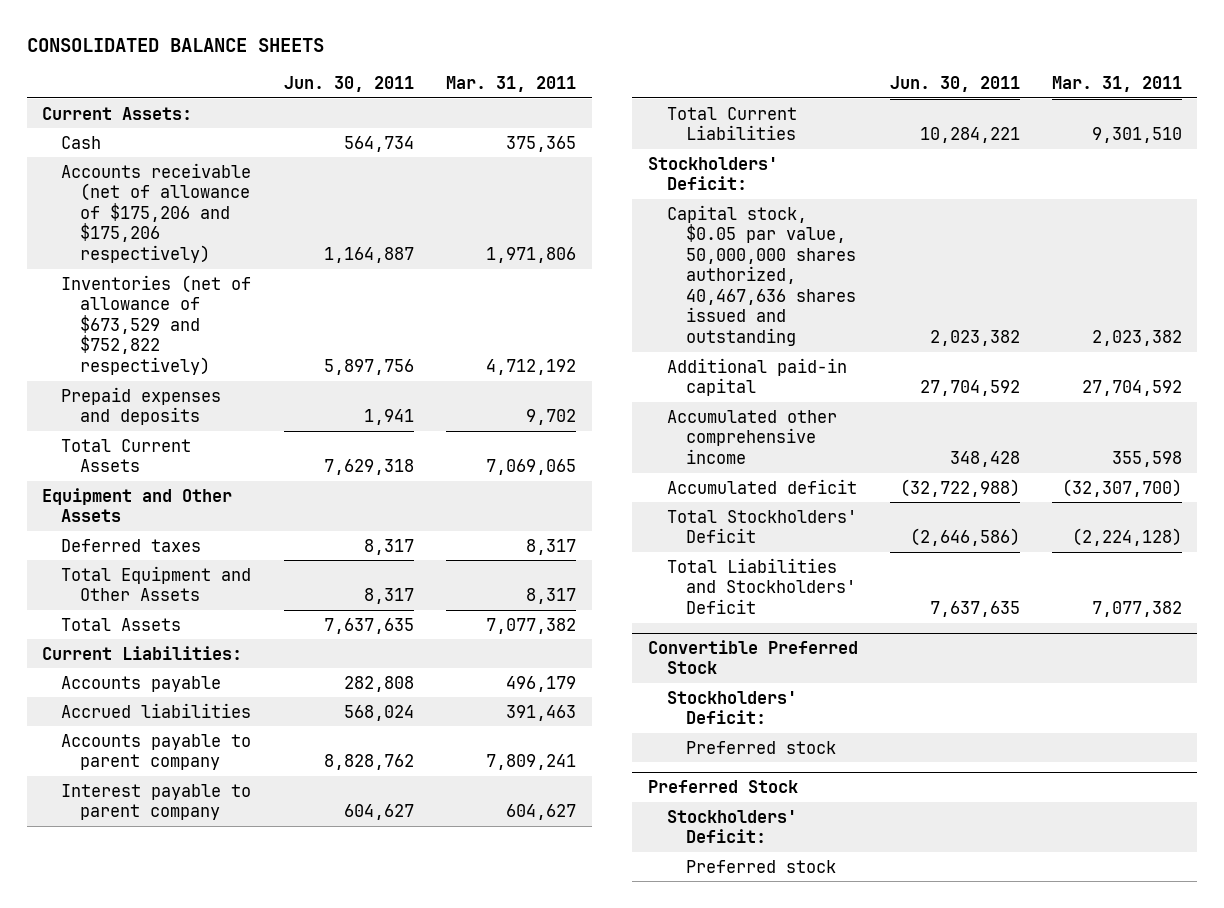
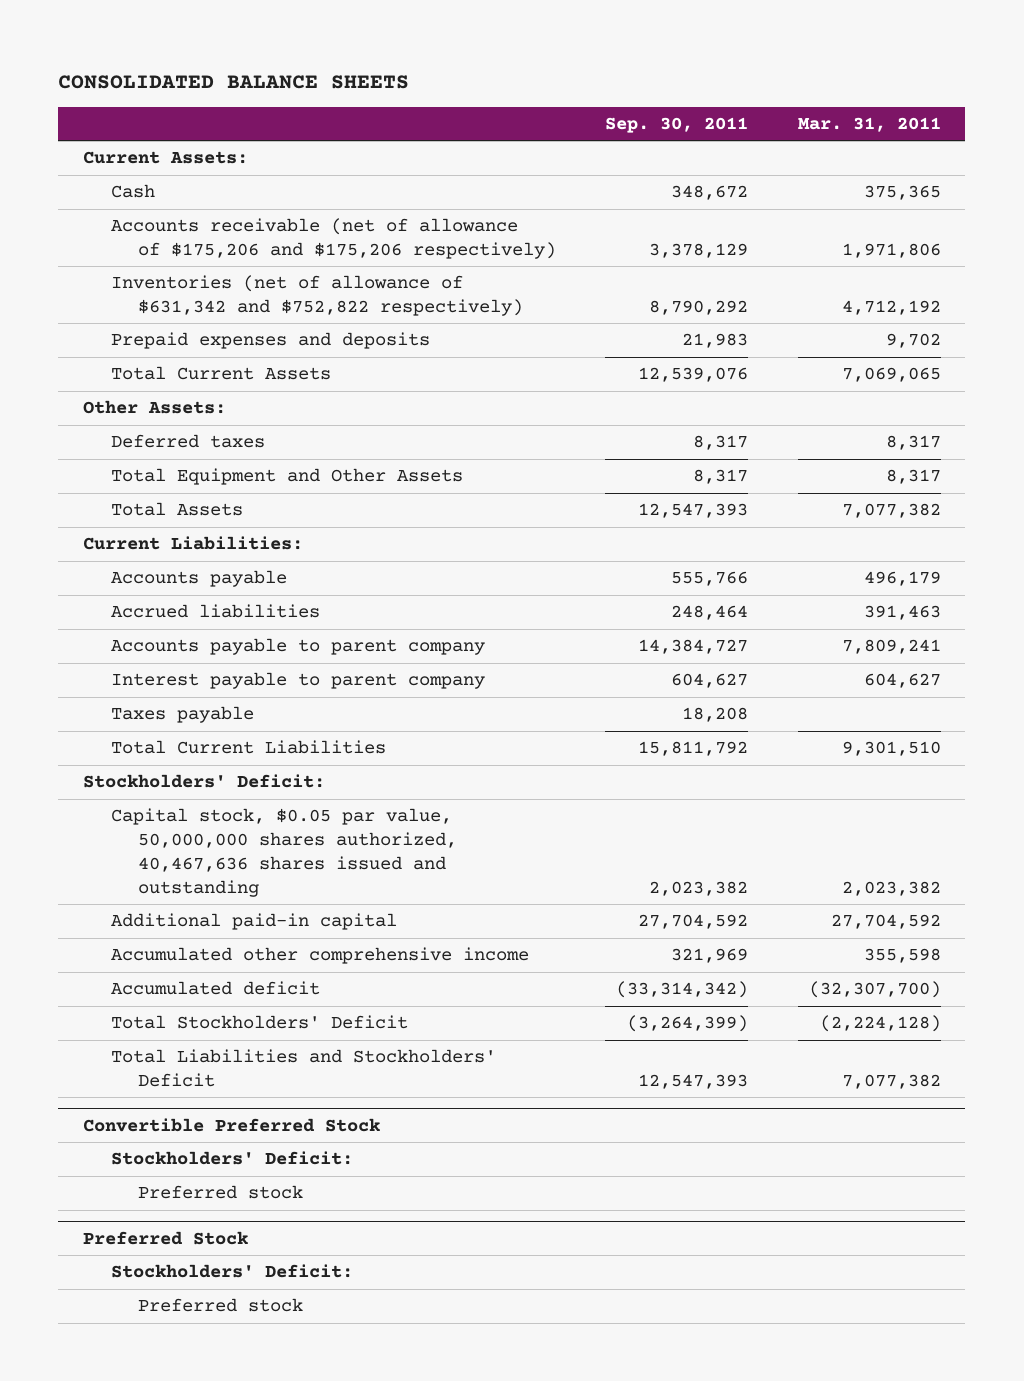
- | Jun. 30, 2011 | Mar. 31, 2011
+ | Sep. 30, 2011 | Mar. 31, 2011
- Inventories (net of allowance of $673,529 and $752,822 respectively) | 5,897,756 | 4,712,192
+ Inventories (net of allowance of $631,342 and $752,822 respectively) | 8,790,292 | 4,712,192
- Equipment and Other Assets
+ Other Assets:
+ Taxes payable | 18,208 |

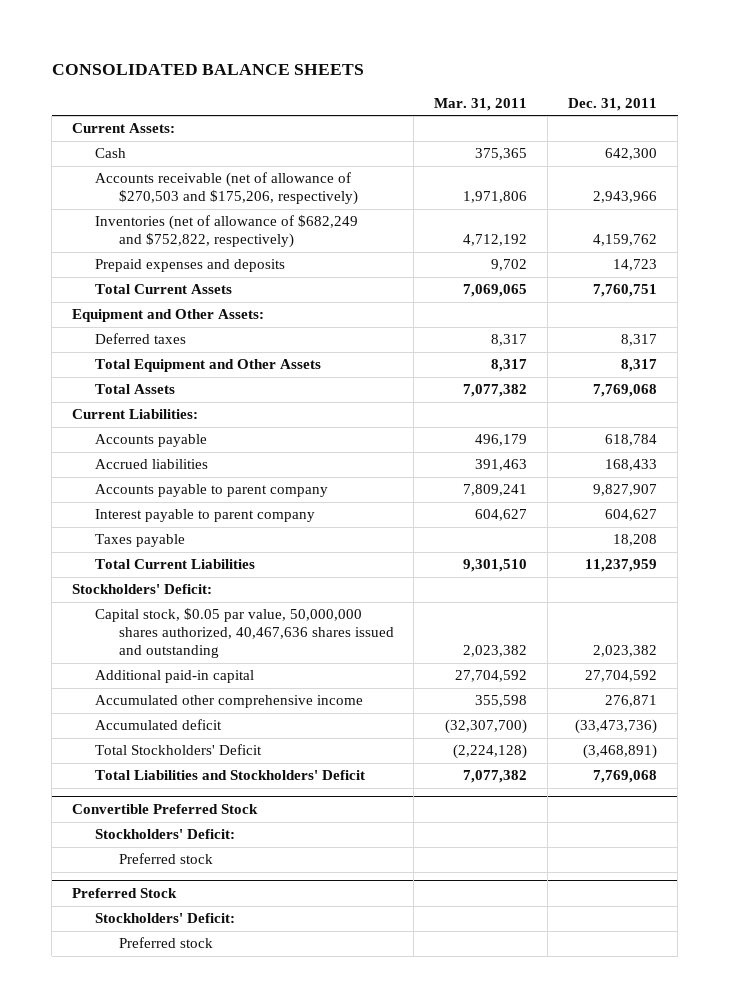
- | Sep. 30, 2011 | Mar. 31, 2011
+ | Mar. 31, 2011 | Dec. 31, 2011
- Accounts receivable (net of allowance of $175,206 and $175,206 respectively) | 3,378,129 | 1,971,806
- Inventories (net of allowance of $631,342 and $752,822 respectively) | 8,790,292 | 4,712,192
+ Accounts receivable (net of allowance of $270,503 and $175,206, respectively) | 1,971,806 | 2,943,966
+ Inventories (net of allowance of $682,249 and $752,822, respectively) | 4,712,192 | 4,159,762
- Other Assets:
+ Equipment and Other Assets:

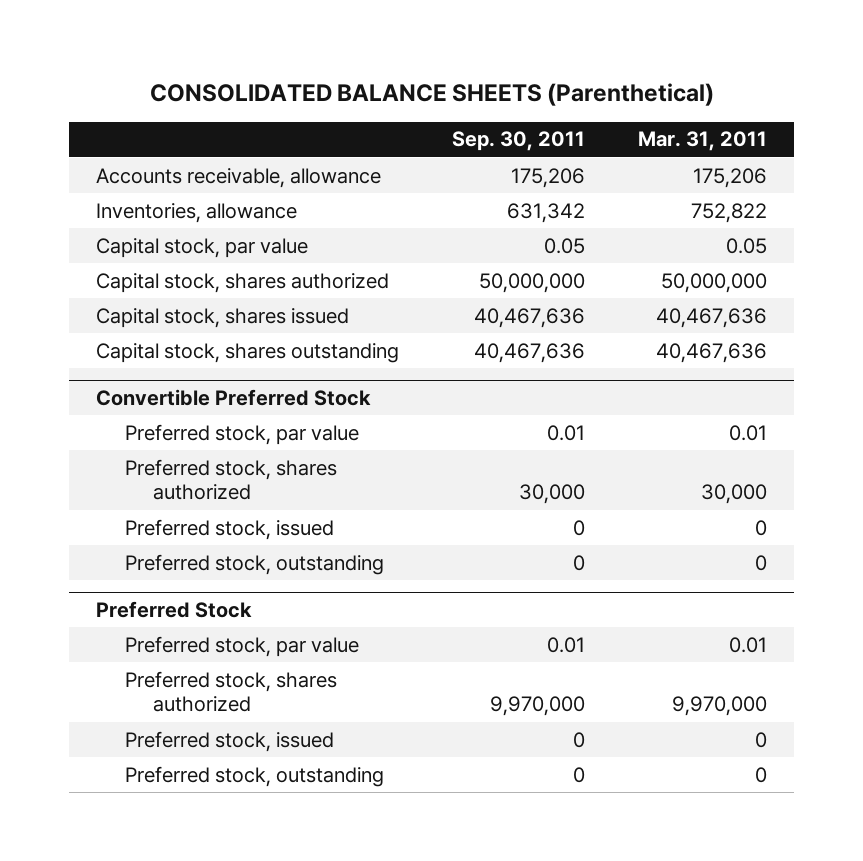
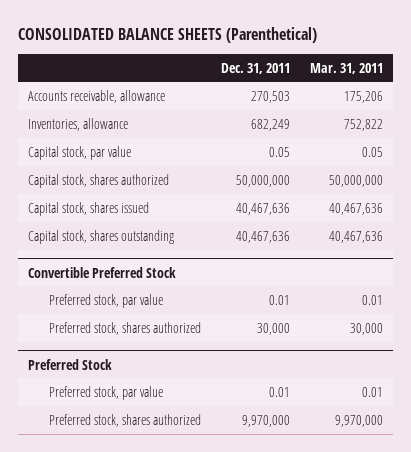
- | Sep. 30, 2011 | Mar. 31, 2011
+ | Dec. 31, 2011 | Mar. 31, 2011
@ Convertible Preferred Stock
- Preferred stock, issued | 0 | 0
- Preferred stock, outstanding | 0 | 0
@ Preferred Stock
- Preferred stock, issued | 0 | 0
- Preferred stock, outstanding | 0 | 0

